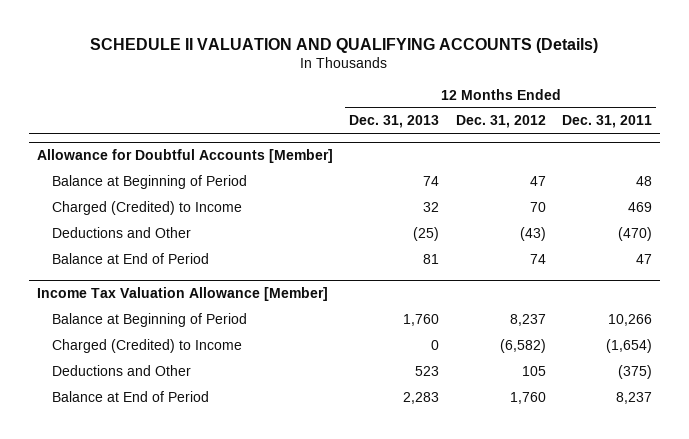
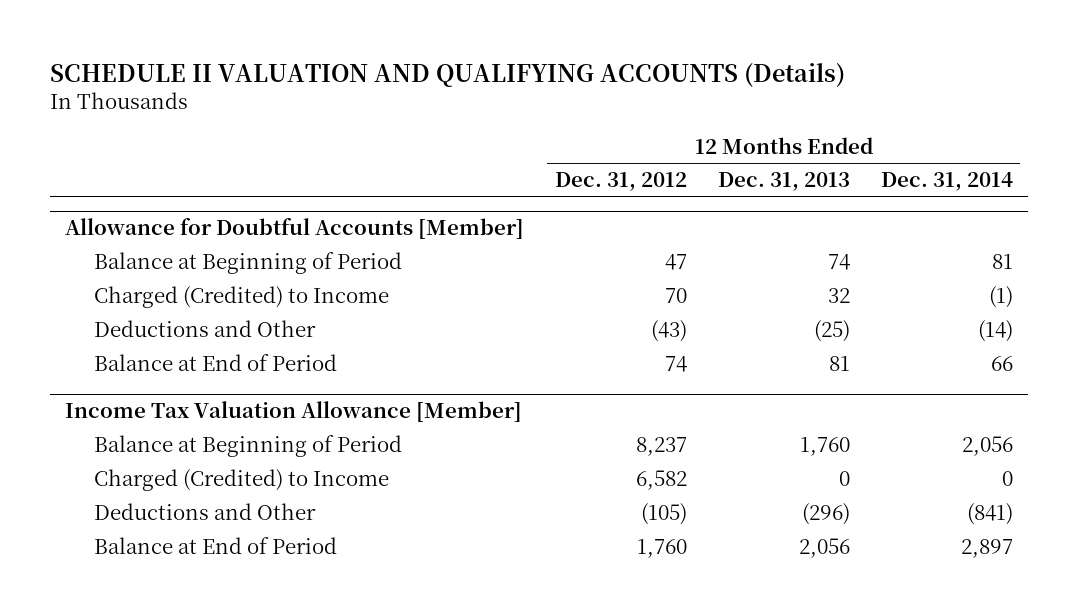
- | 12 Months Ended Dec. 31, 2013 | 12 Months Ended Dec. 31, 2012 | 12 Months Ended Dec. 31, 2011
+ | 12 Months Ended Dec. 31, 2012 | 12 Months Ended Dec. 31, 2013 | 12 Months Ended Dec. 31, 2014
@ Income Tax Valuation Allowance [Member]
- Charged (Credited) to Income | 0 | (6,582) | (1,654)
- Deductions and Other | 523 | 105 | (375)
- Balance at End of Period | 2,283 | 1,760 | 8,237
+ Charged (Credited) to Income | 6,582 | 0 | 0
+ Deductions and Other | (105) | (296) | (841)
+ Balance at End of Period | 1,760 | 2,056 | 2,897

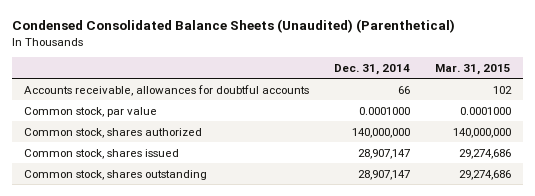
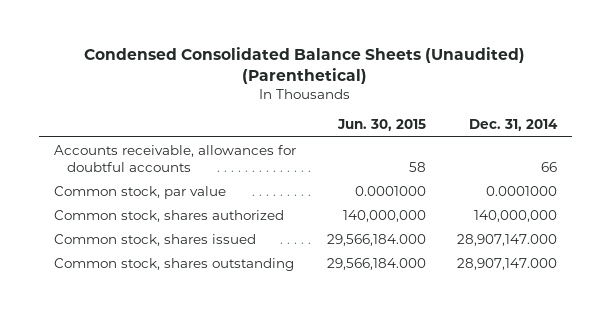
- | Dec. 31, 2014 | Mar. 31, 2015
+ | Jun. 30, 2015 | Dec. 31, 2014
- Common stock, shares issued | 28,907,147 | 29,274,686
- Common stock, shares outstanding | 28,907,147 | 29,274,686
+ Common stock, shares issued | 29,566,184.000 | 28,907,147.000
+ Common stock, shares outstanding | 29,566,184.000 | 28,907,147.000

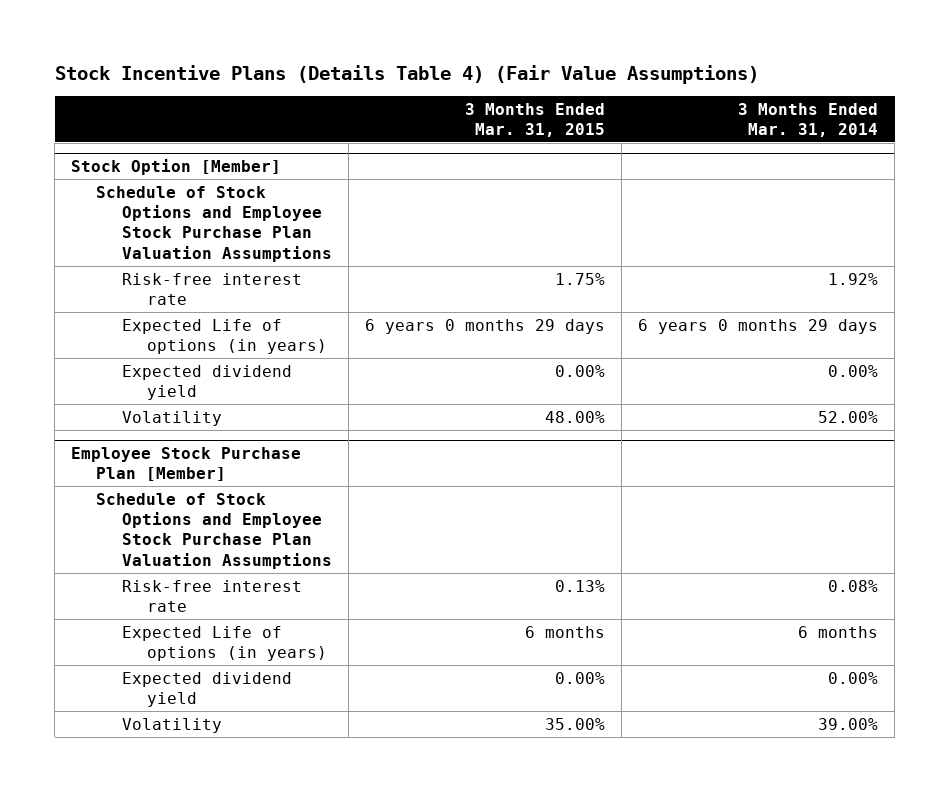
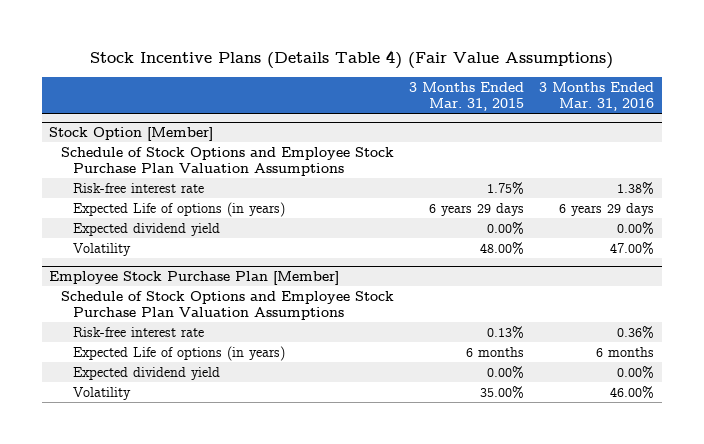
- | 3 Months Ended Mar. 31, 2015 | 3 Months Ended Mar. 31, 2014
+ | 3 Months Ended Mar. 31, 2015 | 3 Months Ended Mar. 31, 2016
@ Stock Option [Member]
- Expected Life of options (in years) | 6 years 0 months 29 days | 6 years 0 months 29 days
+ Expected Life of options (in years) | 6 years 29 days | 6 years 29 days

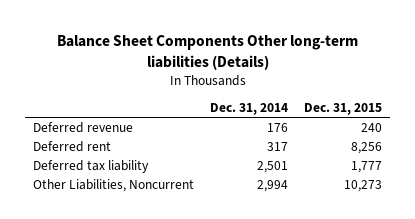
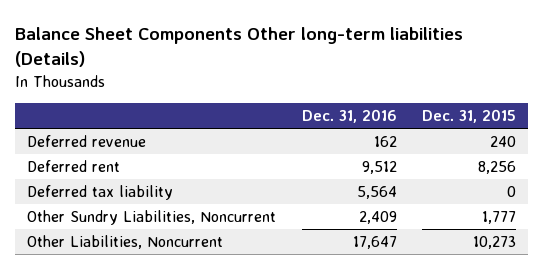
- | Dec. 31, 2014 | Dec. 31, 2015
+ | Dec. 31, 2016 | Dec. 31, 2015
- Deferred tax liability | 2,501 | 1,777
+ Deferred tax liability | 5,564 | 0
+ Other Sundry Liabilities, Noncurrent | 2,409 | 1,777

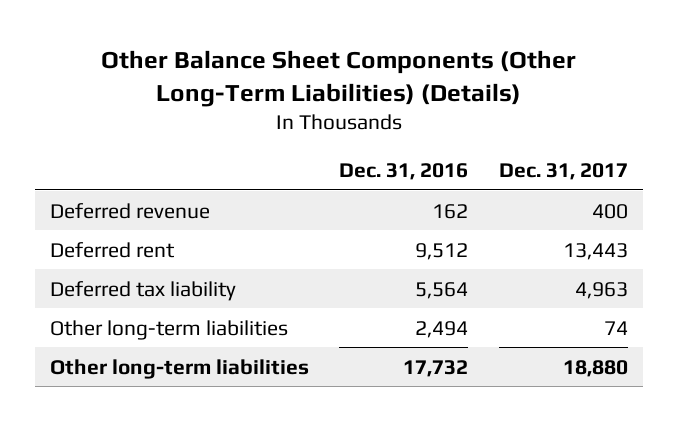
- Balance Sheet Components Other long-term liabilities (Details)
+ Other Balance Sheet Components (Other Long-Term Liabilities) (Details)
- | Dec. 31, 2016 | Dec. 31, 2015
+ | Dec. 31, 2016 | Dec. 31, 2017
- Other Sundry Liabilities, Noncurrent | 2,409 | 1,777
- Other Liabilities, Noncurrent | 17,647 | 10,273
+ Other long-term liabilities | 2,494 | 74
+ Other long-term liabilities | 17,732 | 18,880

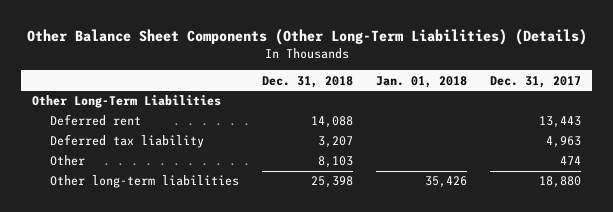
- | Dec. 31, 2016 | Dec. 31, 2017
+ | Dec. 31, 2018 | Jan. 01, 2018 | Dec. 31, 2017
- Deferred revenue | 162 | 400
+ Other Long-Term Liabilities
- Other long-term liabilities | 2,494 | 74
+ Other | 8,103 | | 474

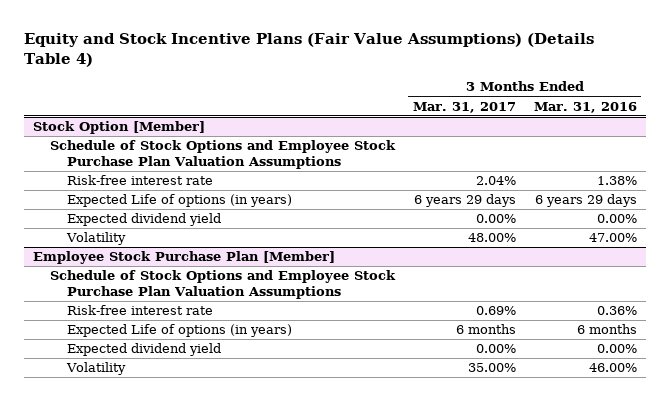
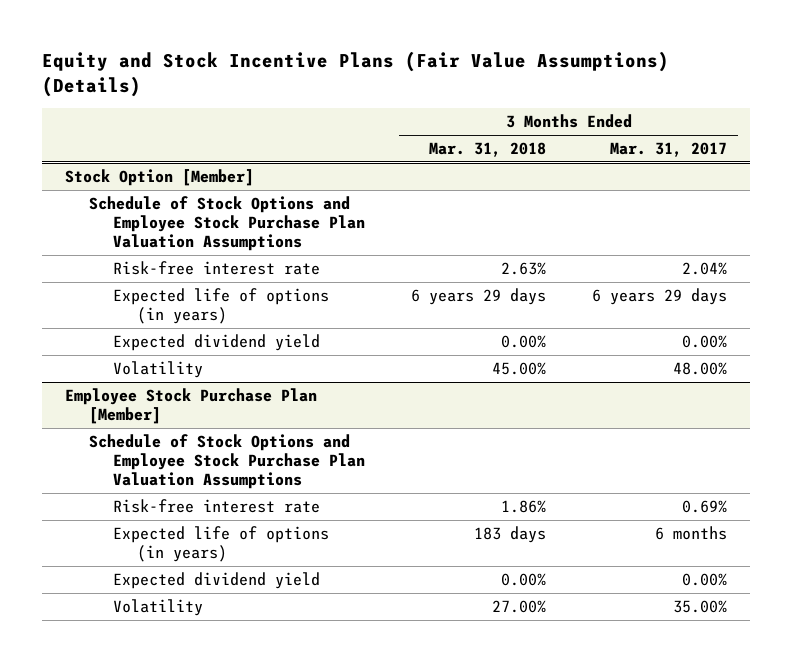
- Equity and Stock Incentive Plans (Fair Value Assumptions) (Details Table 4)
+ Equity and Stock Incentive Plans (Fair Value Assumptions) (Details)
- | 3 Months Ended Mar. 31, 2017 | 3 Months Ended Mar. 31, 2016
+ | 3 Months Ended Mar. 31, 2018 | 3 Months Ended Mar. 31, 2017
@ Stock Option [Member]
- Expected Life of options (in years) | 6 years 29 days | 6 years 29 days
+ Expected life of options (in years) | 6 years 29 days | 6 years 29 days
@ Employee Stock Purchase Plan [Member]
- Expected Life of options (in years) | 6 months | 6 months
+ Expected life of options (in years) | 183 days | 6 months

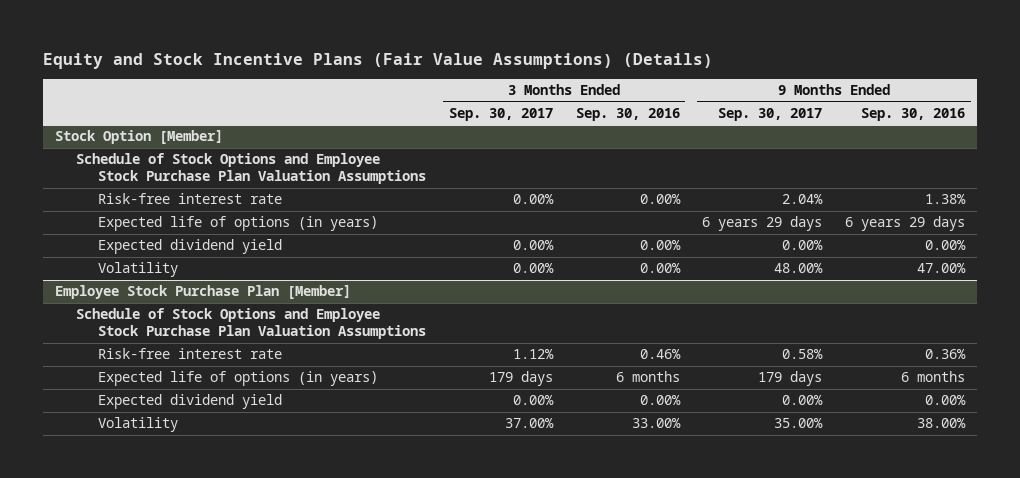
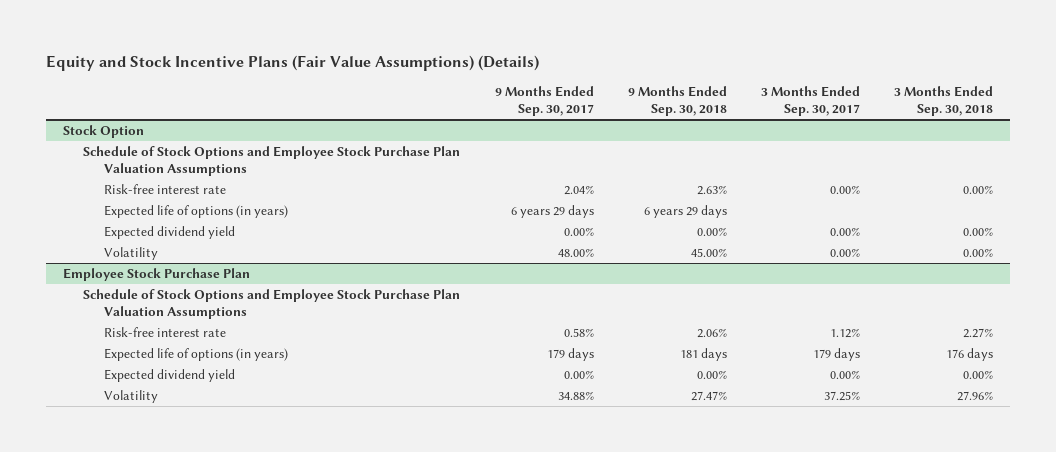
- | 3 Months Ended Sep. 30, 2017 | 3 Months Ended Sep. 30, 2016 | 9 Months Ended Sep. 30, 2017 | 9 Months Ended Sep. 30, 2016
+ | 9 Months Ended Sep. 30, 2017 | 9 Months Ended Sep. 30, 2018 | 3 Months Ended Sep. 30, 2017 | 3 Months Ended Sep. 30, 2018
- Stock Option [Member]
+ Stock Option
- Employee Stock Purchase Plan [Member]
+ Employee Stock Purchase Plan
- Volatility | 37.00% | 33.00% | 35.00% | 38.00%
+ Volatility | 34.88% | 27.47% | 37.25% | 27.96%

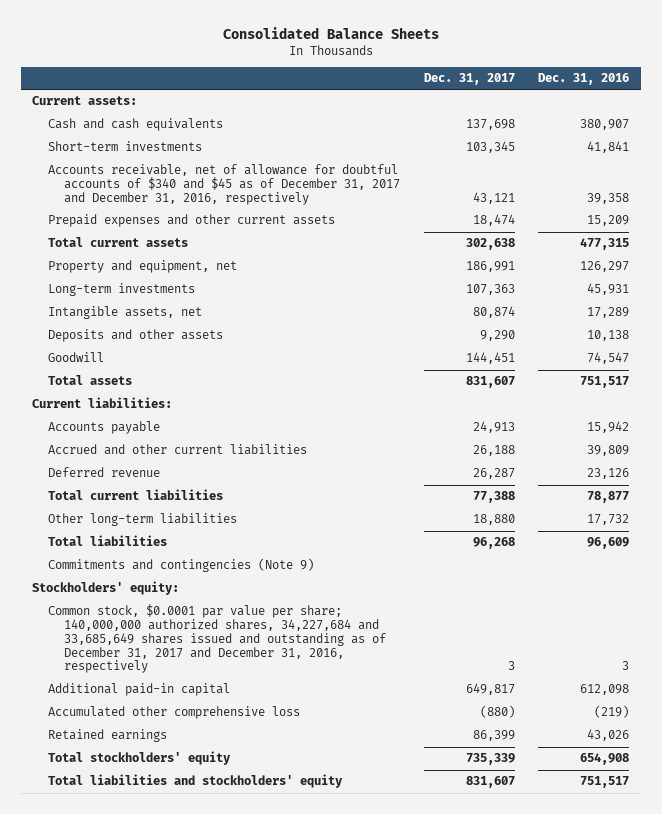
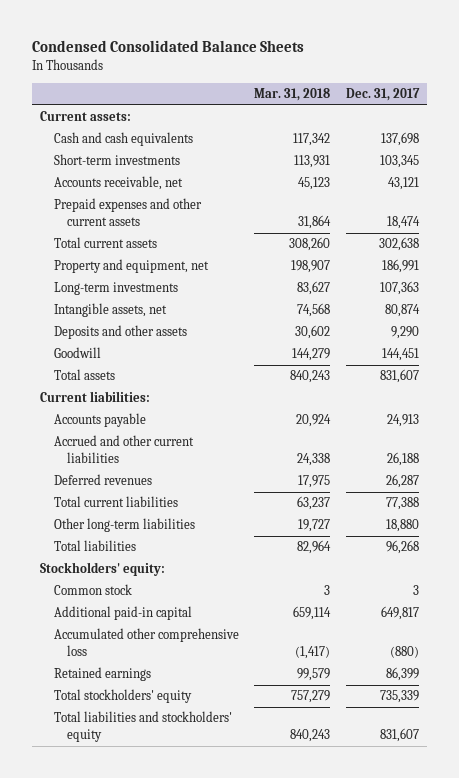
- Consolidated Balance Sheets
+ Condensed Consolidated Balance Sheets
- | Dec. 31, 2017 | Dec. 31, 2016
+ | Mar. 31, 2018 | Dec. 31, 2017
- Accounts receivable, net of allowance for doubtful accounts of $340 and $45 as of December 31, 2017 and December 31, 2016, respectively | 43,121 | 39,358
+ Accounts receivable, net | 45,123 | 43,121
- Deferred revenue | 26,287 | 23,126
+ Deferred revenues | 17,975 | 26,287
- Commitments and contingencies (Note 9)
- Common stock, $0.0001 par value per share; 140,000,000 authorized shares, 34,227,684 and 33,685,649 shares issued and outstanding as of December 31, 2017 and December 31, 2016, respectively | 3 | 3
+ Common stock | 3 | 3

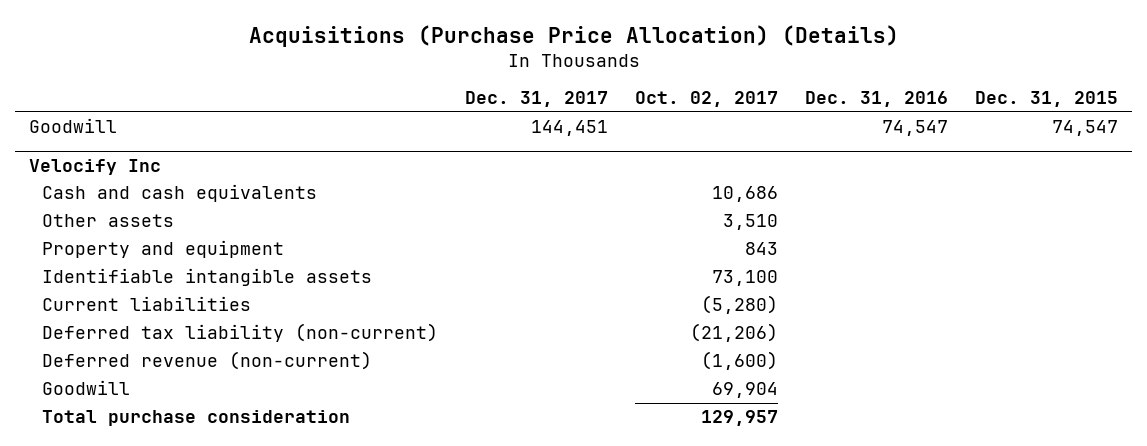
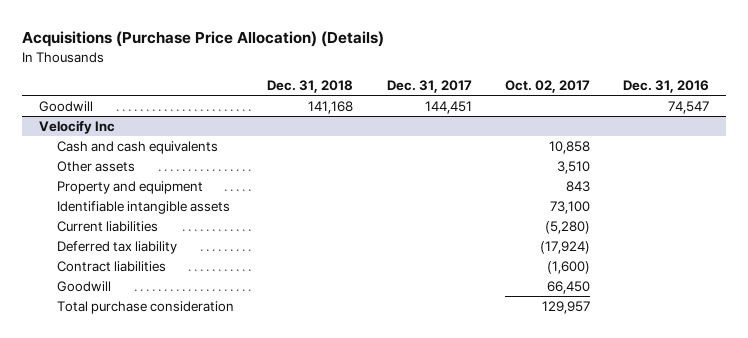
- | Dec. 31, 2017 | Oct. 02, 2017 | Dec. 31, 2016 | Dec. 31, 2015
+ | Dec. 31, 2018 | Dec. 31, 2017 | Oct. 02, 2017 | Dec. 31, 2016
@ Velocify Inc
- Cash and cash equivalents | | 10,686 | |
+ Cash and cash equivalents | | | 10,858 |
- Deferred tax liability (non-current) | | (21,206) | |
- Deferred revenue (non-current) | | (1,600) | |
- Goodwill | | 69,904 | |
+ Deferred tax liability | | | (17,924) |
+ Contract liabilities | | | (1,600) |
+ Goodwill | | | 66,450 |

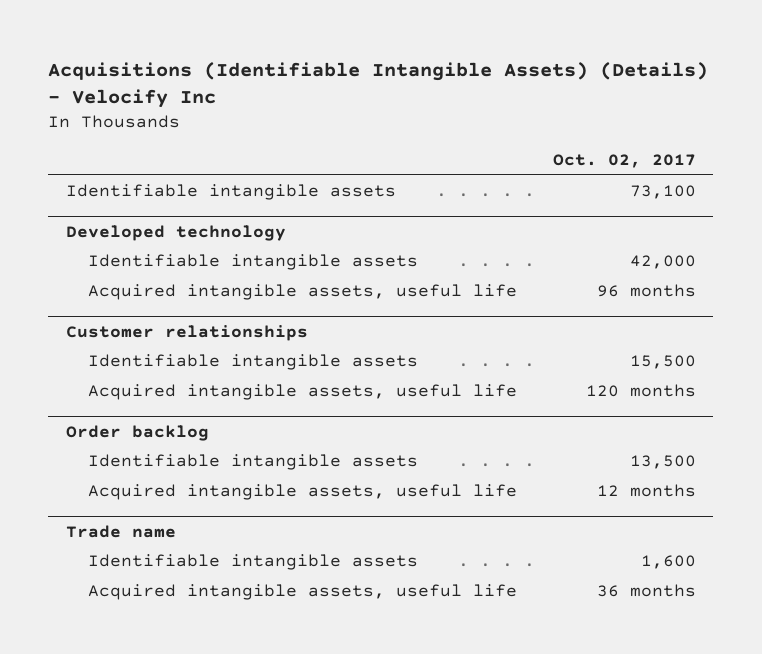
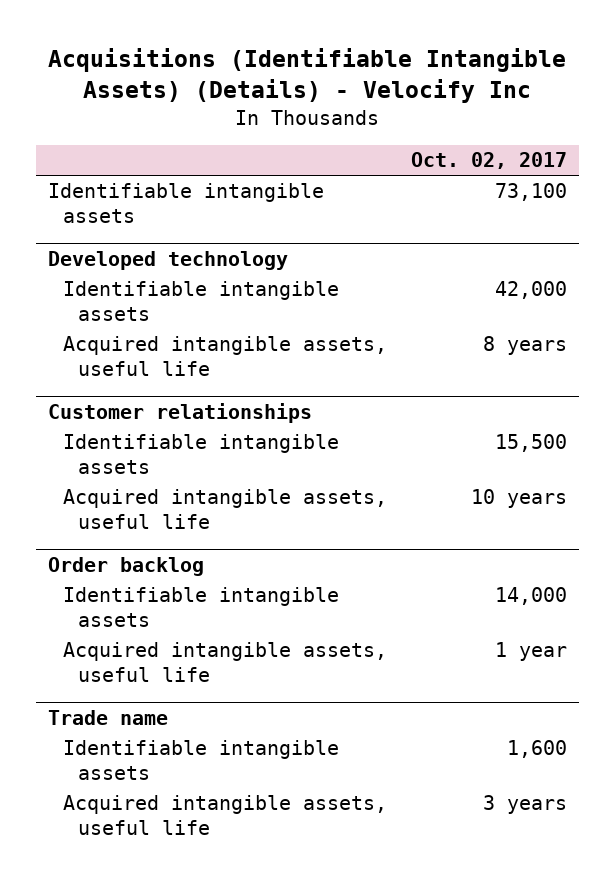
@ Developed technology
- Acquired intangible assets, useful life | 96 months
+ Acquired intangible assets, useful life | 8 years
@ Customer relationships
- Acquired intangible assets, useful life | 120 months
+ Acquired intangible assets, useful life | 10 years
@ Order backlog
- Identifiable intangible assets | 13,500
- Acquired intangible assets, useful life | 12 months
+ Identifiable intangible assets | 14,000
+ Acquired intangible assets, useful life | 1 year
@ Trade name
- Acquired intangible assets, useful life | 36 months
+ Acquired intangible assets, useful life | 3 years

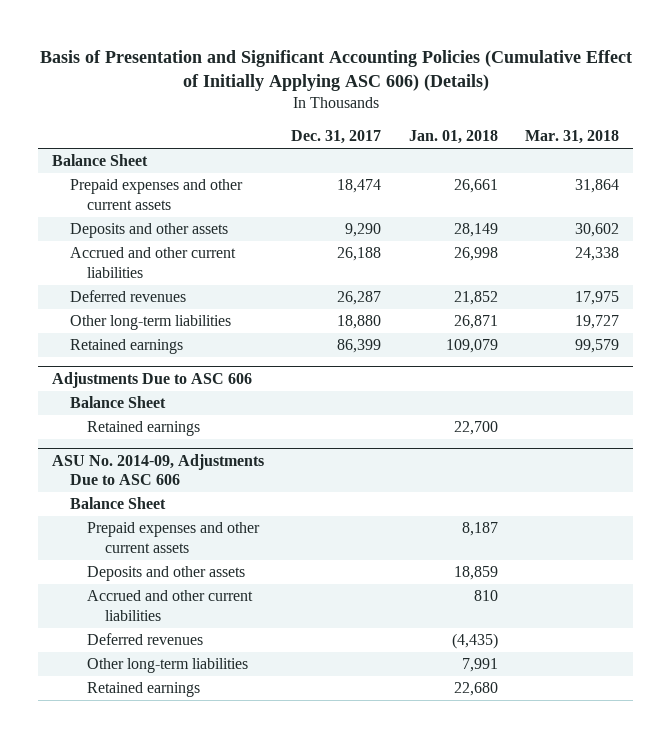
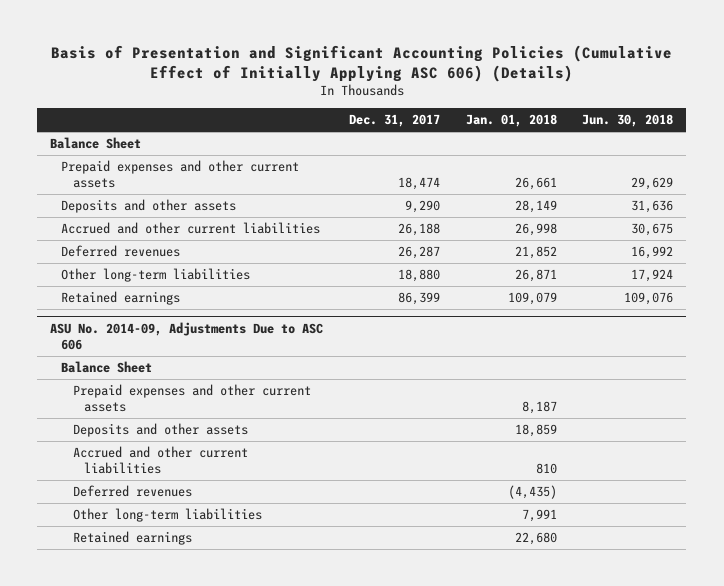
- | Dec. 31, 2017 | Jan. 01, 2018 | Mar. 31, 2018
+ | Dec. 31, 2017 | Jan. 01, 2018 | Jun. 30, 2018
- Adjustments Due to ASC 606
- Balance Sheet
- Retained earnings | | 22,700 |

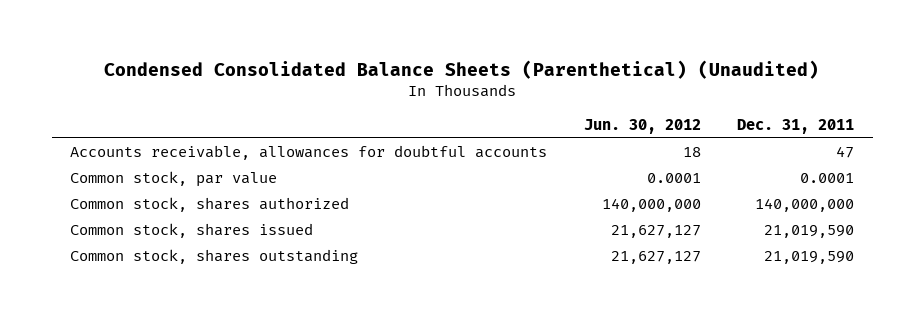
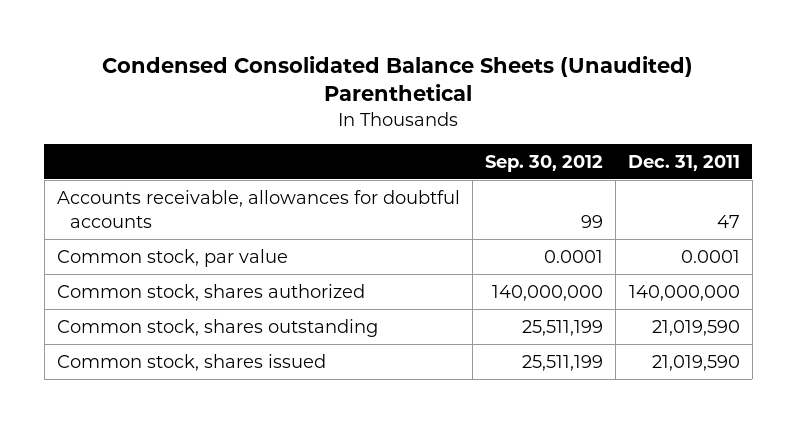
- Condensed Consolidated Balance Sheets (Parenthetical) (Unaudited)
+ Condensed Consolidated Balance Sheets (Unaudited) Parenthetical
- | Jun. 30, 2012 | Dec. 31, 2011
+ | Sep. 30, 2012 | Dec. 31, 2011
moved down: Common stock, shares issued | 25,511,199 | 21,019,590

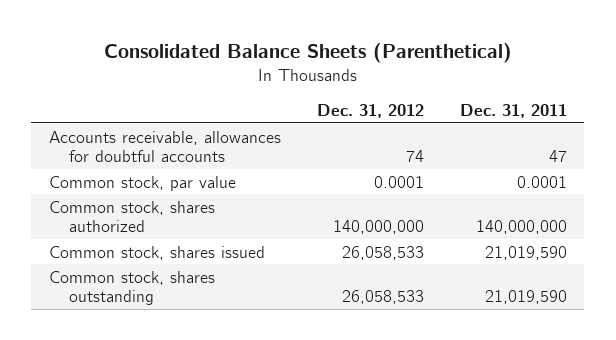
- Condensed Consolidated Balance Sheets (Unaudited) Parenthetical
+ Consolidated Balance Sheets (Parenthetical)
- | Sep. 30, 2012 | Dec. 31, 2011
+ | Dec. 31, 2012 | Dec. 31, 2011
moved down: Common stock, shares outstanding | 26,058,533 | 21,019,590

